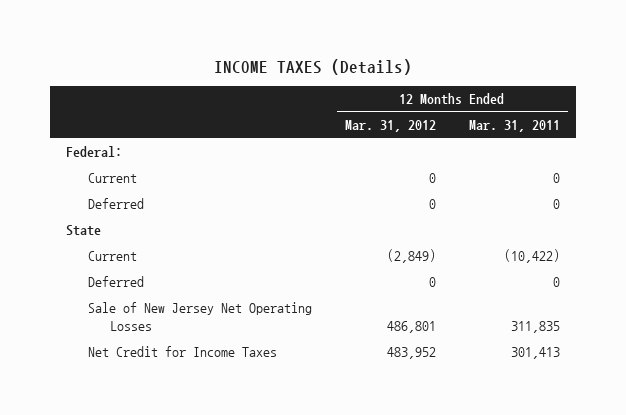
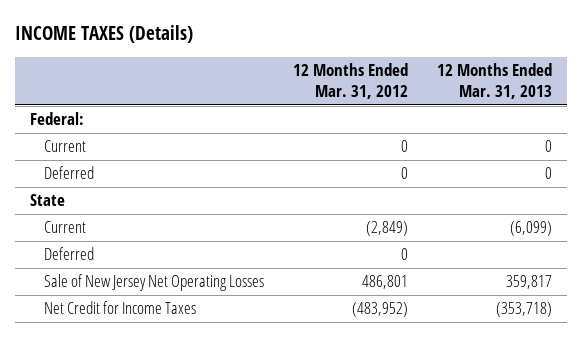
- | 12 Months Ended Mar. 31, 2012 | 12 Months Ended Mar. 31, 2011
+ | 12 Months Ended Mar. 31, 2012 | 12 Months Ended Mar. 31, 2013
- Net Credit for Income Taxes | 483,952 | 301,413
+ Net Credit for Income Taxes | (483,952) | (353,718)

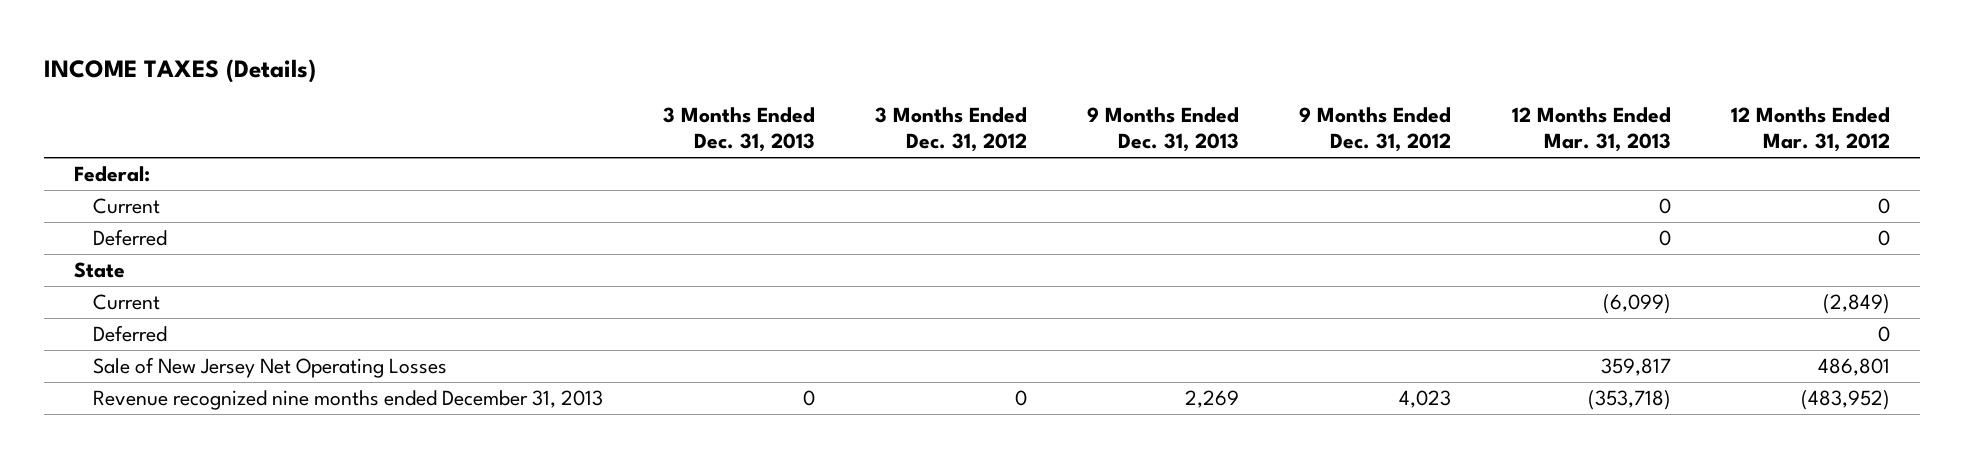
- | 12 Months Ended Mar. 31, 2012 | 12 Months Ended Mar. 31, 2013
+ | 3 Months Ended Dec. 31, 2013 | 3 Months Ended Dec. 31, 2012 | 9 Months Ended Dec. 31, 2013 | 9 Months Ended Dec. 31, 2012 | 12 Months Ended Mar. 31, 2013 | 12 Months Ended Mar. 31, 2012
- Net Credit for Income Taxes | (483,952) | (353,718)
+ Revenue recognized nine months ended December 31, 2013 | 0 | 0 | 2,269 | 4,023 | (353,718) | (483,952)

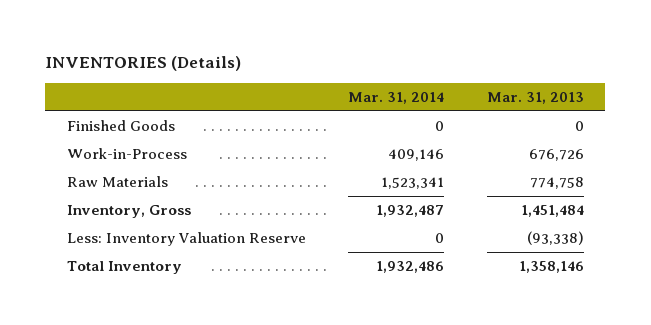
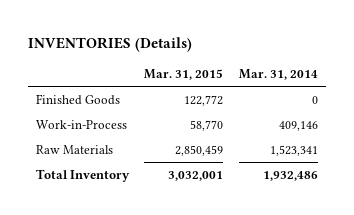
- | Mar. 31, 2014 | Mar. 31, 2013
+ | Mar. 31, 2015 | Mar. 31, 2014
- Inventory, Gross | 1,932,487 | 1,451,484
- Less: Inventory Valuation Reserve | 0 | (93,338)

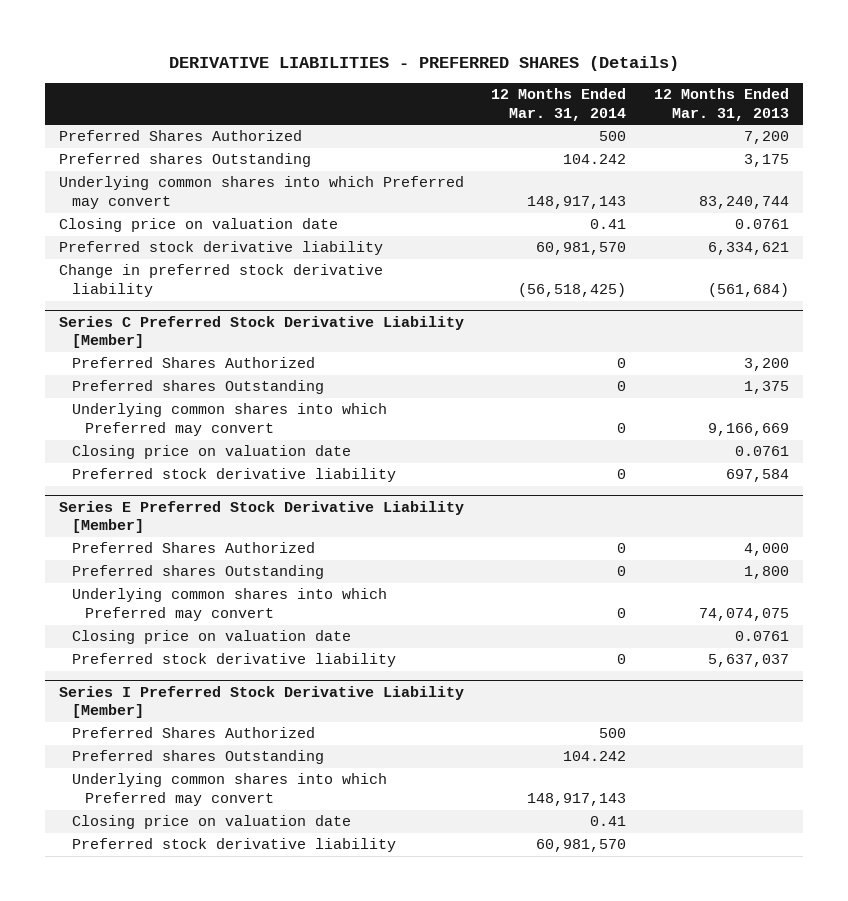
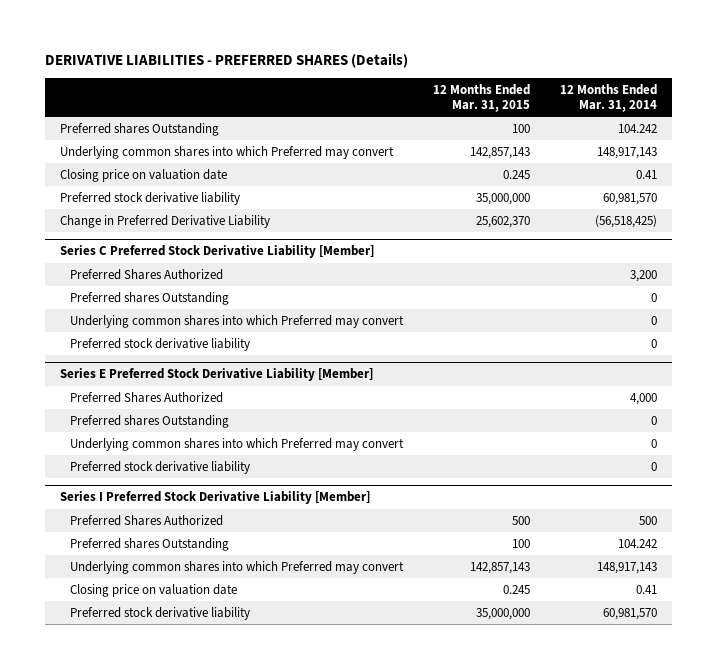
- | 12 Months Ended Mar. 31, 2014 | 12 Months Ended Mar. 31, 2013
+ | 12 Months Ended Mar. 31, 2015 | 12 Months Ended Mar. 31, 2014
- Preferred Shares Authorized | 500 | 7,200
- Change in preferred stock derivative liability | (56,518,425) | (561,684)
+ Change in Preferred Derivative Liability | 25,602,370 | (56,518,425)
@ Series C Preferred Stock Derivative Liability [Member]
- Preferred Shares Authorized | 0 | 3,200
+ Preferred Shares Authorized | | 3,200
- Closing price on valuation date | | 0.0761
@ Series E Preferred Stock Derivative Liability [Member]
- Preferred Shares Authorized | 0 | 4,000
+ Preferred Shares Authorized | | 4,000
- Closing price on valuation date | | 0.0761

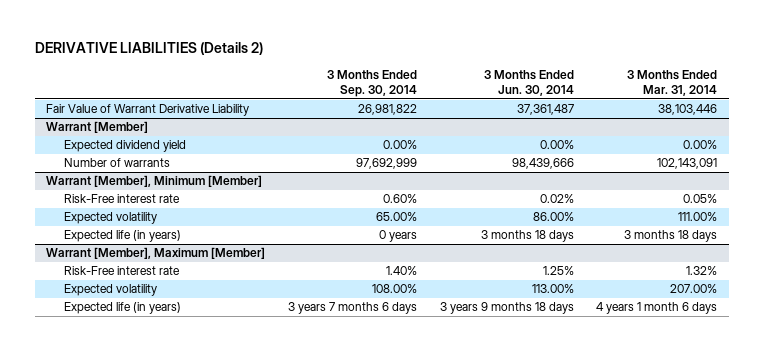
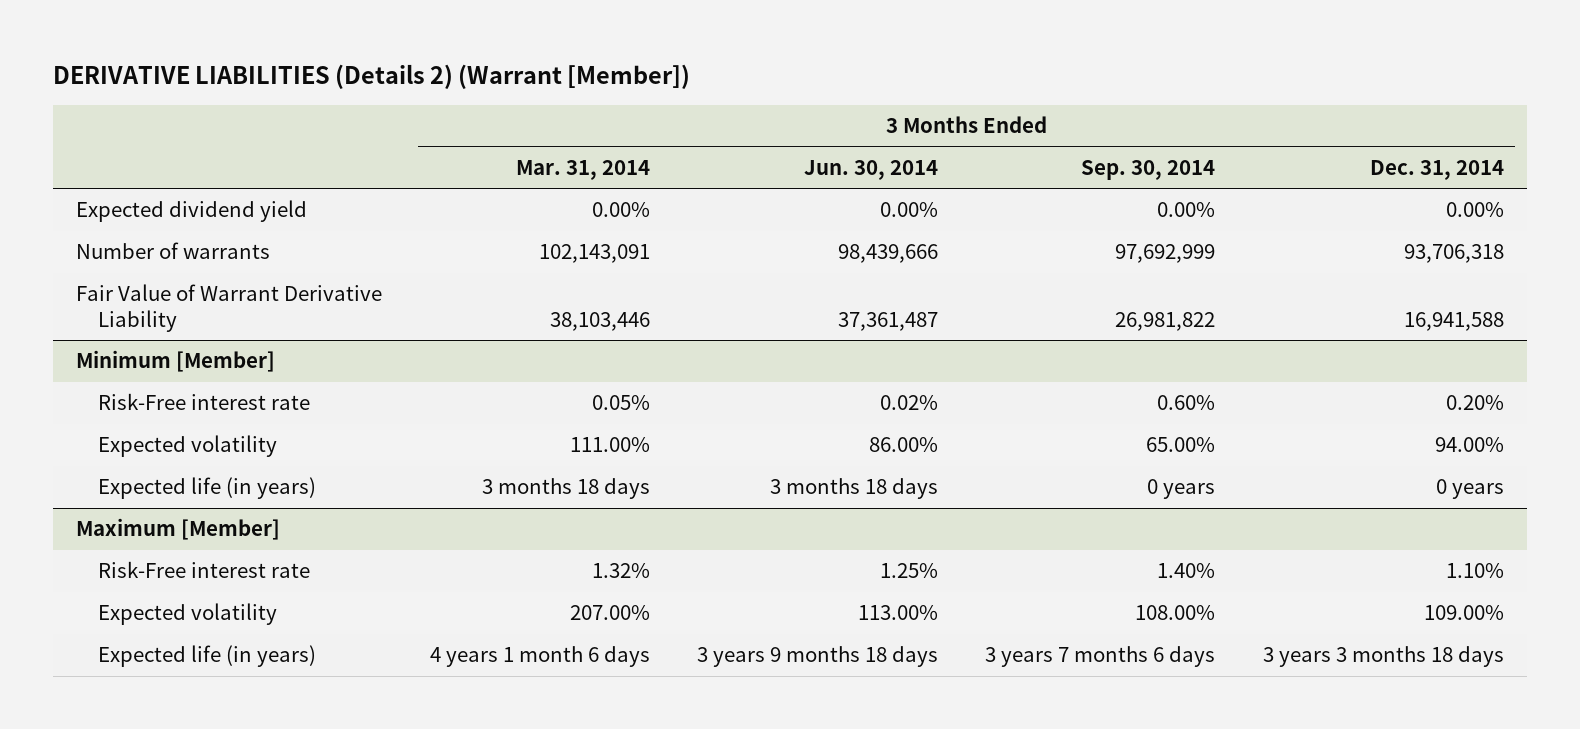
- DERIVATIVE LIABILITIES (Details 2)
+ DERIVATIVE LIABILITIES (Details 2) (Warrant [Member])
- | 3 Months Ended Sep. 30, 2014 | 3 Months Ended Jun. 30, 2014 | 3 Months Ended Mar. 31, 2014
+ | 3 Months Ended Mar. 31, 2014 | 3 Months Ended Jun. 30, 2014 | 3 Months Ended Sep. 30, 2014 | 3 Months Ended Dec. 31, 2014
- Warrant [Member]
- Warrant [Member], Minimum [Member]
moved down: Fair Value of Warrant Derivative Liability | 38,103,446 | 37,361,487 | 26,981,822 | 16,941,588
+ Minimum [Member]
- Warrant [Member], Maximum [Member]
+ Maximum [Member]

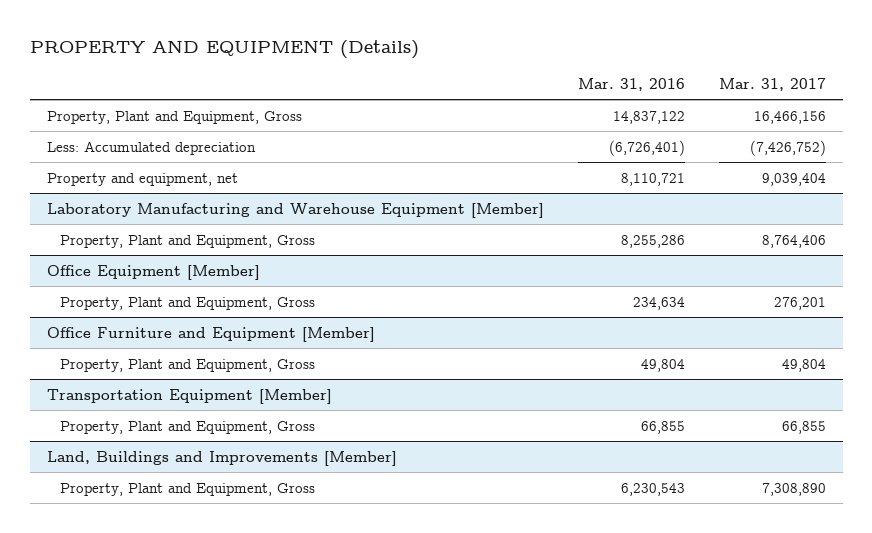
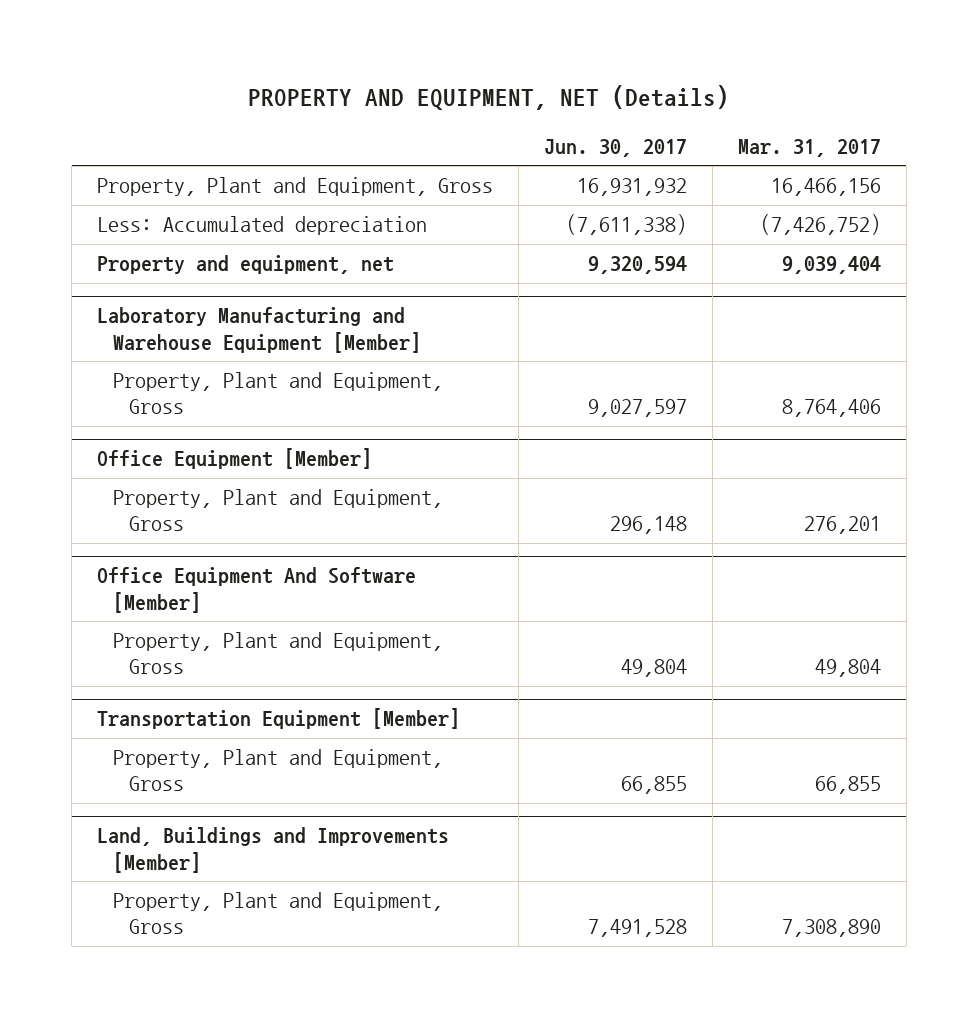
- PROPERTY AND EQUIPMENT (Details)
+ PROPERTY AND EQUIPMENT, NET (Details)
- | Mar. 31, 2016 | Mar. 31, 2017
+ | Jun. 30, 2017 | Mar. 31, 2017
- Office Furniture and Equipment [Member]
+ Office Equipment And Software [Member]

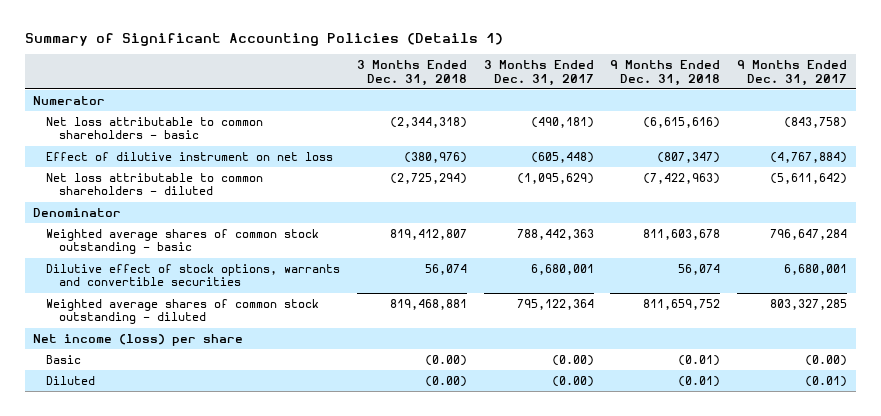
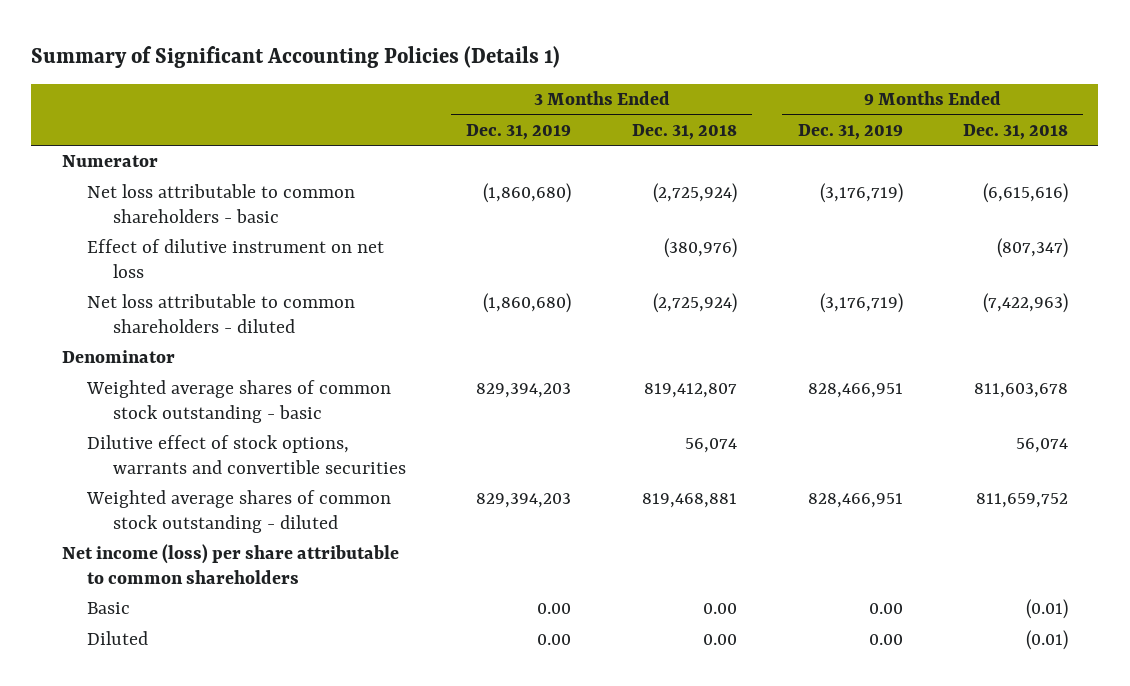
- | 3 Months Ended Dec. 31, 2018 | 3 Months Ended Dec. 31, 2017 | 9 Months Ended Dec. 31, 2018 | 9 Months Ended Dec. 31, 2017
+ | 3 Months Ended Dec. 31, 2019 | 3 Months Ended Dec. 31, 2018 | 9 Months Ended Dec. 31, 2019 | 9 Months Ended Dec. 31, 2018
- Net loss attributable to common shareholders - basic | (2,344,318) | (490,181) | (6,615,616) | (843,758)
+ Net loss attributable to common shareholders - basic | (1,860,680) | (2,725,924) | (3,176,719) | (6,615,616)
- Net loss attributable to common shareholders - diluted | (2,725,294) | (1,095,629) | (7,422,963) | (5,611,642)
+ Net loss attributable to common shareholders - diluted | (1,860,680) | (2,725,924) | (3,176,719) | (7,422,963)
- Net income (loss) per share
- Basic | (0.00) | (0.00) | (0.01) | (0.00)
- Diluted | (0.00) | (0.00) | (0.01) | (0.01)
+ Net income (loss) per share attributable to common shareholders
+ Basic | 0.00 | 0.00 | 0.00 | (0.01)
+ Diluted | 0.00 | 0.00 | 0.00 | (0.01)

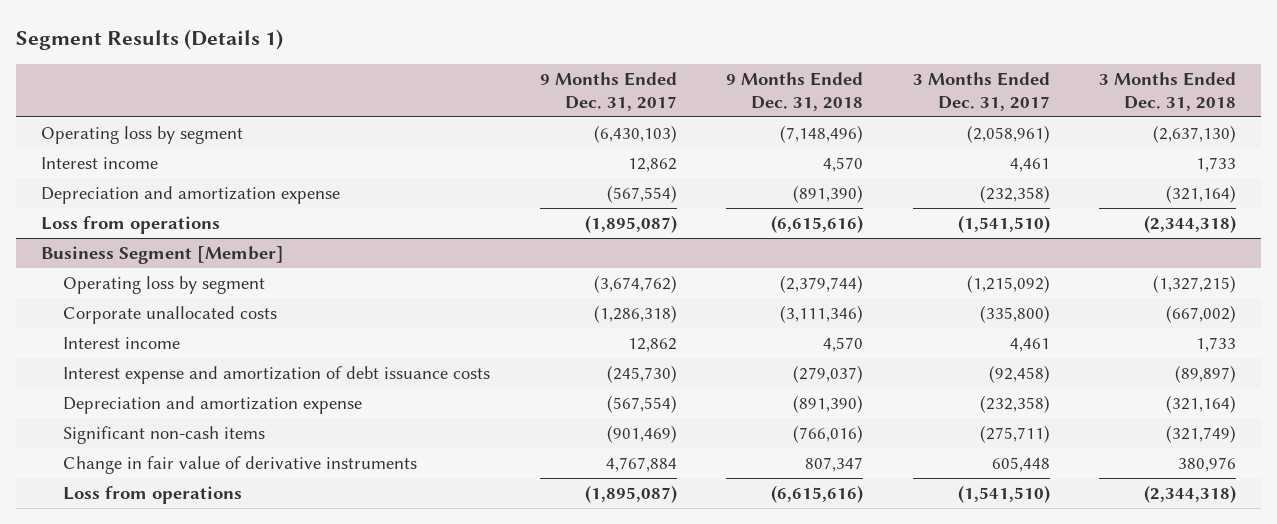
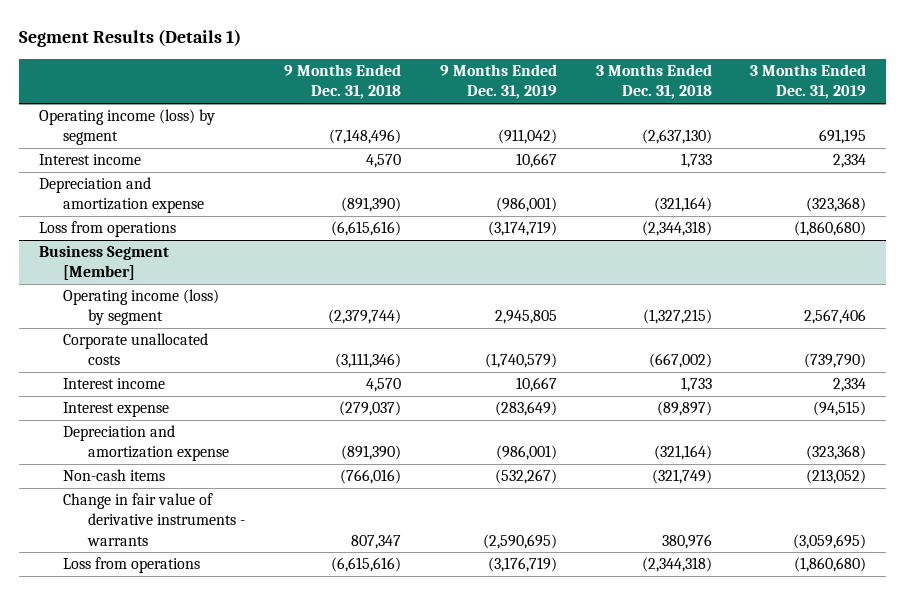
- | 9 Months Ended Dec. 31, 2017 | 9 Months Ended Dec. 31, 2018 | 3 Months Ended Dec. 31, 2017 | 3 Months Ended Dec. 31, 2018
+ | 9 Months Ended Dec. 31, 2018 | 9 Months Ended Dec. 31, 2019 | 3 Months Ended Dec. 31, 2018 | 3 Months Ended Dec. 31, 2019
- Operating loss by segment | (6,430,103) | (7,148,496) | (2,058,961) | (2,637,130)
+ Operating income (loss) by segment | (7,148,496) | (911,042) | (2,637,130) | 691,195
@ Business Segment [Member]
- Operating loss by segment | (3,674,762) | (2,379,744) | (1,215,092) | (1,327,215)
+ Operating income (loss) by segment | (2,379,744) | 2,945,805 | (1,327,215) | 2,567,406
- Interest expense and amortization of debt issuance costs | (245,730) | (279,037) | (92,458) | (89,897)
+ Interest expense | (279,037) | (283,649) | (89,897) | (94,515)
- Significant non-cash items | (901,469) | (766,016) | (275,711) | (321,749)
- Change in fair value of derivative instruments | 4,767,884 | 807,347 | 605,448 | 380,976
+ Non-cash items | (766,016) | (532,267) | (321,749) | (213,052)
+ Change in fair value of derivative instruments - warrants | 807,347 | (2,590,695) | 380,976 | (3,059,695)

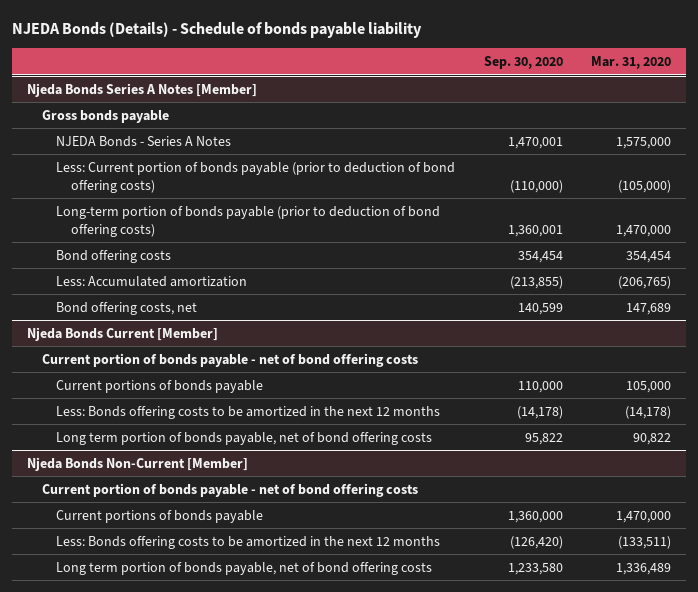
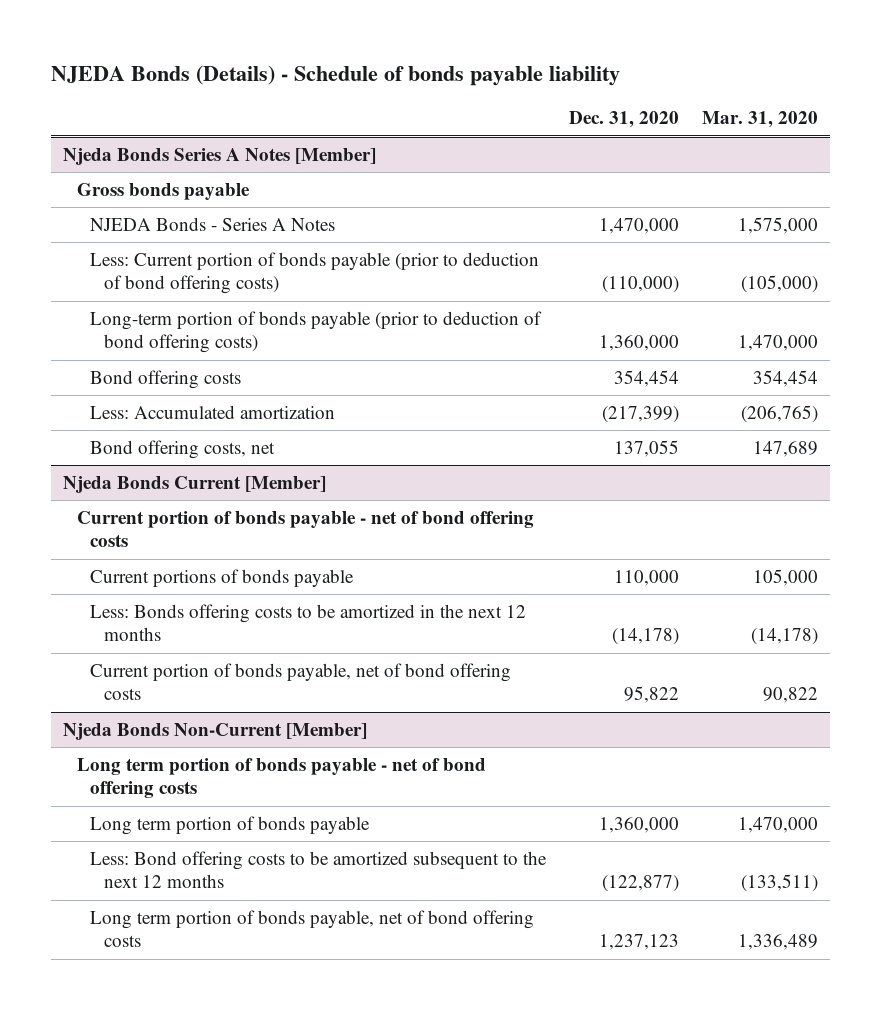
- | Sep. 30, 2020 | Mar. 31, 2020
+ | Dec. 31, 2020 | Mar. 31, 2020
@ Njeda Bonds Current [Member]
- Long term portion of bonds payable, net of bond offering costs | 95,822 | 90,822
+ Current portion of bonds payable, net of bond offering costs | 95,822 | 90,822
@ Njeda Bonds Non-Current [Member]
- Current portion of bonds payable - net of bond offering costs
- Current portions of bonds payable | 1,360,000 | 1,470,000
- Less: Bonds offering costs to be amortized in the next 12 months | (126,420) | (133,511)
+ Long term portion of bonds payable - net of bond offering costs
+ Long term portion of bonds payable | 1,360,000 | 1,470,000
+ Less: Bond offering costs to be amortized subsequent to the next 12 months | (122,877) | (133,511)

